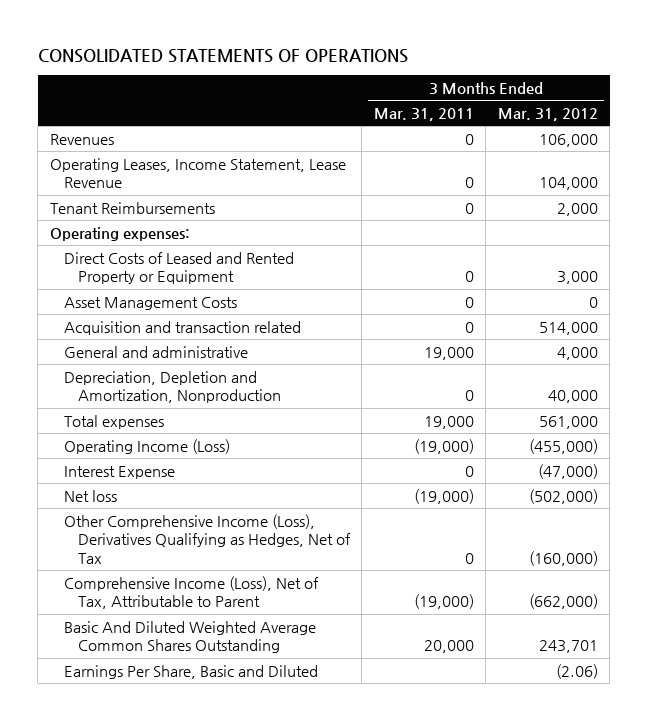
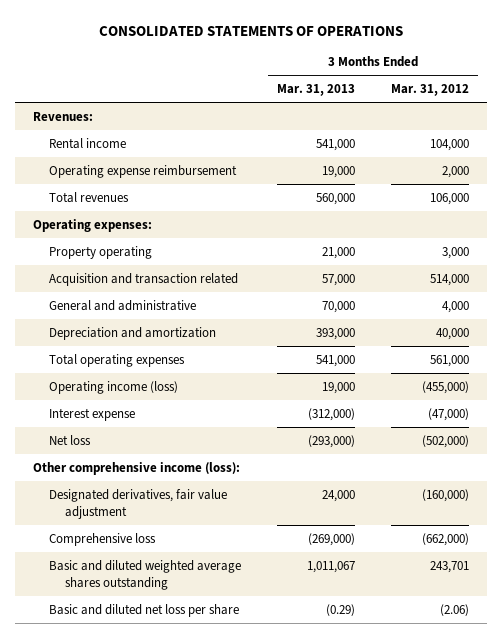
- | 3 Months Ended Mar. 31, 2011 | 3 Months Ended Mar. 31, 2012
+ | 3 Months Ended Mar. 31, 2013 | 3 Months Ended Mar. 31, 2012
- Revenues | 0 | 106,000
- Operating Leases, Income Statement, Lease Revenue | 0 | 104,000
- Tenant Reimbursements | 0 | 2,000
+ Revenues:
+ Rental income | 541,000 | 104,000
+ Operating expense reimbursement | 19,000 | 2,000
+ Total revenues | 560,000 | 106,000
- Direct Costs of Leased and Rented Property or Equipment | 0 | 3,000
- Asset Management Costs | 0 | 0
+ Property operating | 21,000 | 3,000
- Depreciation, Depletion and Amortization, Nonproduction | 0 | 40,000
- Total expenses | 19,000 | 561,000
- Operating Income (Loss) | (19,000) | (455,000)
- Interest Expense | 0 | (47,000)
+ Depreciation and amortization | 393,000 | 40,000
+ Total operating expenses | 541,000 | 561,000
+ Operating income (loss) | 19,000 | (455,000)
+ Interest expense | (312,000) | (47,000)
- Other Comprehensive Income (Loss), Derivatives Qualifying as Hedges, Net of Tax | 0 | (160,000)
- Comprehensive Income (Loss), Net of Tax, Attributable to Parent | (19,000) | (662,000)
- Basic And Diluted Weighted Average Common Shares Outstanding | 20,000 | 243,701
- Earnings Per Share, Basic and Diluted | | (2.06)
+ Other comprehensive income (loss):
+ Designated derivatives, fair value adjustment | 24,000 | (160,000)
+ Comprehensive loss | (269,000) | (662,000)
+ Basic and diluted weighted average shares outstanding | 1,011,067 | 243,701
+ Basic and diluted net loss per share | (0.29) | (2.06)

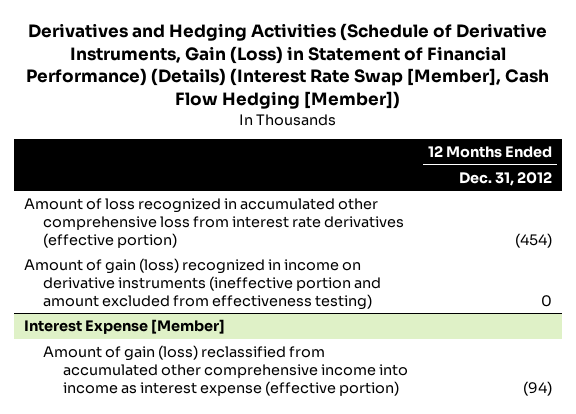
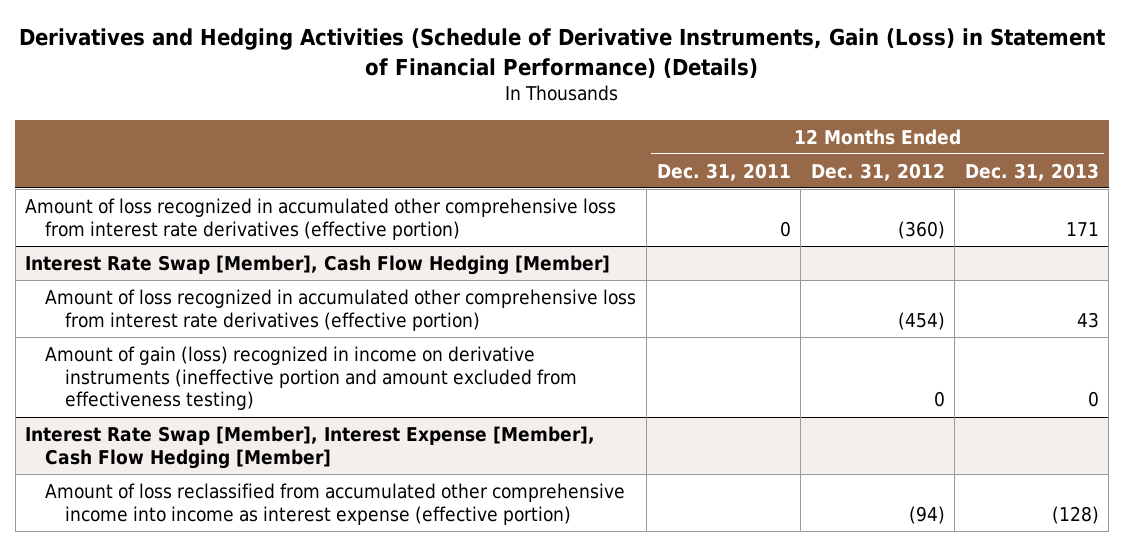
- Derivatives and Hedging Activities (Schedule of Derivative Instruments, Gain (Loss) in Statement of Financial Performance) (Details) (Interest Rate Swap [Member], Cash Flow Hedging [Member])
+ Derivatives and Hedging Activities (Schedule of Derivative Instruments, Gain (Loss) in Statement of Financial Performance) (Details)
- | 12 Months Ended Dec. 31, 2012
+ | 12 Months Ended Dec. 31, 2011 | 12 Months Ended Dec. 31, 2012 | 12 Months Ended Dec. 31, 2013
+ Amount of loss recognized in accumulated other comprehensive loss from interest rate derivatives (effective portion) | 0 | (360) | 171
+ Interest Rate Swap [Member], Cash Flow Hedging [Member]
- Interest Expense [Member]
- Amount of gain (loss) reclassified from accumulated other comprehensive income into income as interest expense (effective portion) | (94)
+ Interest Rate Swap [Member], Interest Expense [Member], Cash Flow Hedging [Member]
+ Amount of loss reclassified from accumulated other comprehensive income into income as interest expense (effective portion) | | (94) | (128)

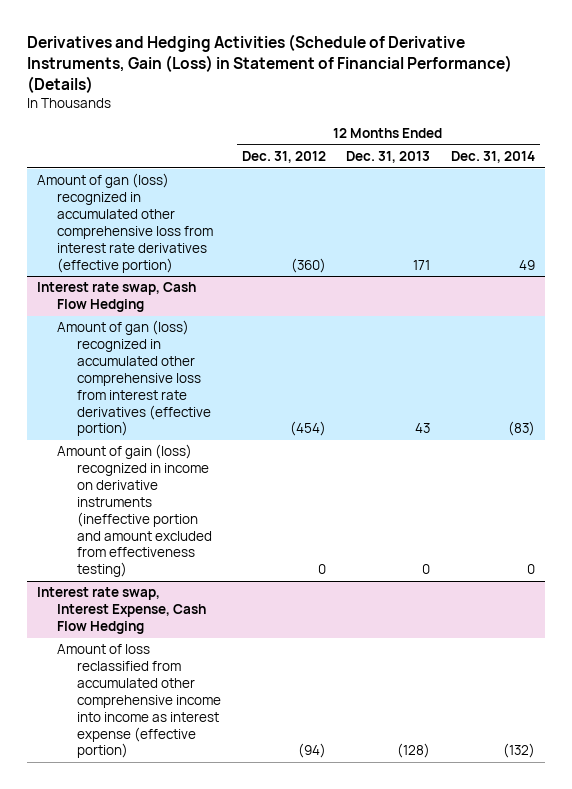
- | 12 Months Ended Dec. 31, 2011 | 12 Months Ended Dec. 31, 2012 | 12 Months Ended Dec. 31, 2013
+ | 12 Months Ended Dec. 31, 2012 | 12 Months Ended Dec. 31, 2013 | 12 Months Ended Dec. 31, 2014
- Amount of loss recognized in accumulated other comprehensive loss from interest rate derivatives (effective portion) | 0 | (360) | 171
- Interest Rate Swap [Member], Cash Flow Hedging [Member]
- Amount of loss recognized in accumulated other comprehensive loss from interest rate derivatives (effective portion) | | (454) | 43
+ Amount of gan (loss) recognized in accumulated other comprehensive loss from interest rate derivatives (effective portion) | (360) | 171 | 49
+ Interest rate swap, Cash Flow Hedging
+ Amount of gan (loss) recognized in accumulated other comprehensive loss from interest rate derivatives (effective portion) | (454) | 43 | (83)
- Interest Rate Swap [Member], Interest Expense [Member], Cash Flow Hedging [Member]
+ Interest rate swap, Interest Expense, Cash Flow Hedging

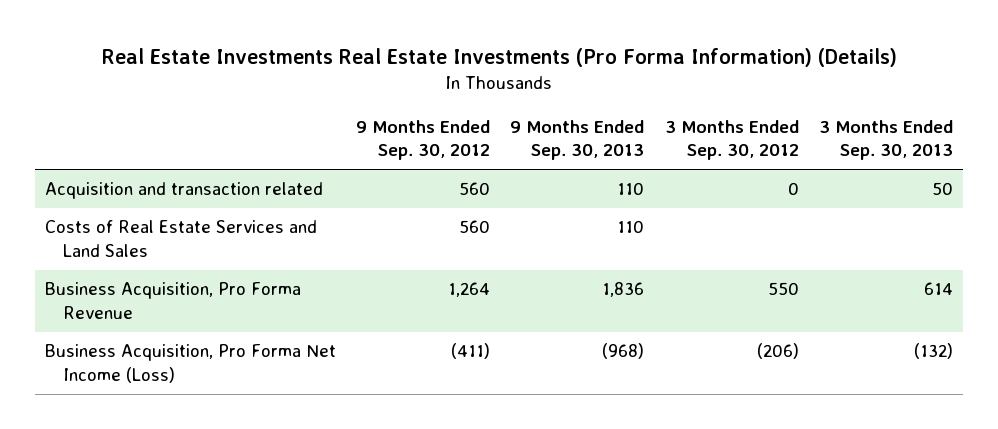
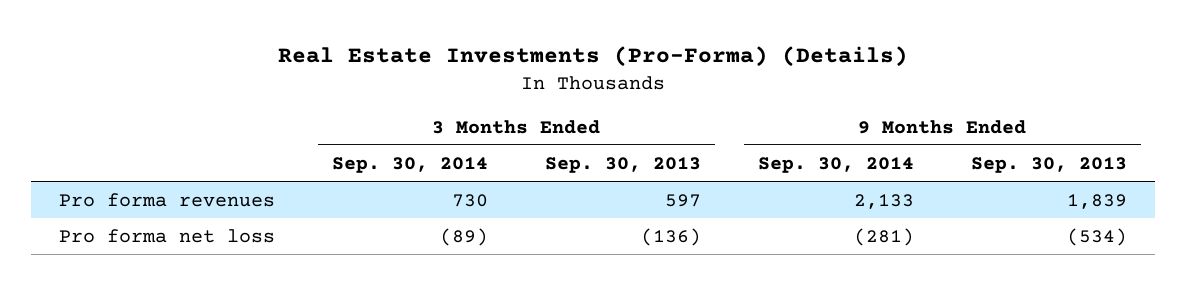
- Real Estate Investments Real Estate Investments (Pro Forma Information) (Details)
+ Real Estate Investments (Pro-Forma) (Details)
- | 9 Months Ended Sep. 30, 2012 | 9 Months Ended Sep. 30, 2013 | 3 Months Ended Sep. 30, 2012 | 3 Months Ended Sep. 30, 2013
+ | 3 Months Ended Sep. 30, 2014 | 3 Months Ended Sep. 30, 2013 | 9 Months Ended Sep. 30, 2014 | 9 Months Ended Sep. 30, 2013
- Acquisition and transaction related | 560 | 110 | 0 | 50
- Costs of Real Estate Services and Land Sales | 560 | 110 | |
- Business Acquisition, Pro Forma Revenue | 1,264 | 1,836 | 550 | 614
- Business Acquisition, Pro Forma Net Income (Loss) | (411) | (968) | (206) | (132)
+ Pro forma revenues | 730 | 597 | 2,133 | 1,839
+ Pro forma net loss | (89) | (136) | (281) | (534)

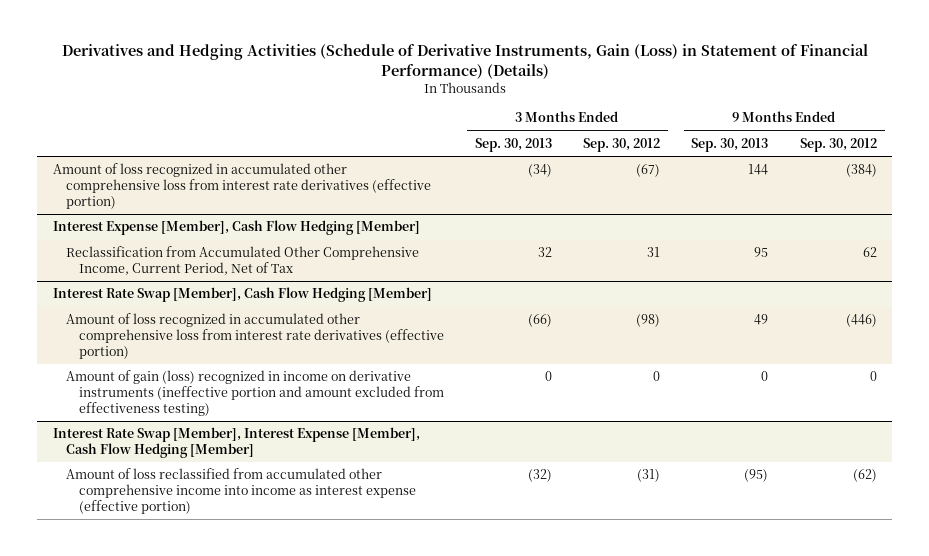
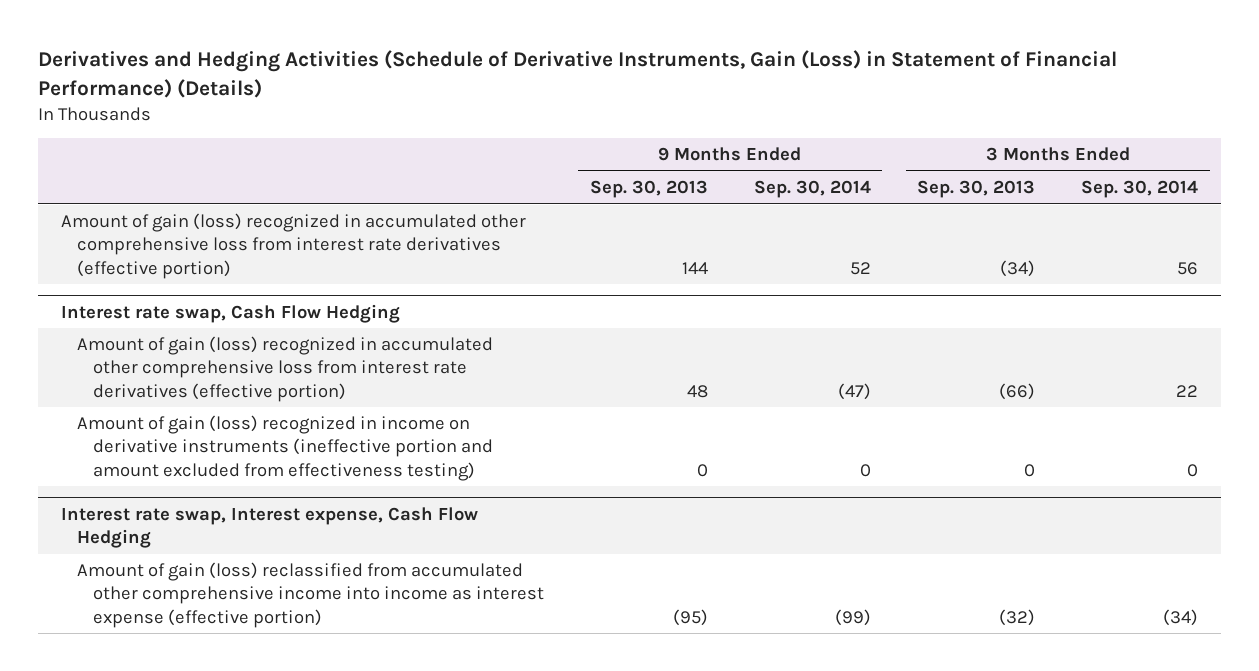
- | 3 Months Ended Sep. 30, 2013 | 3 Months Ended Sep. 30, 2012 | 9 Months Ended Sep. 30, 2013 | 9 Months Ended Sep. 30, 2012
+ | 9 Months Ended Sep. 30, 2013 | 9 Months Ended Sep. 30, 2014 | 3 Months Ended Sep. 30, 2013 | 3 Months Ended Sep. 30, 2014
- Amount of loss recognized in accumulated other comprehensive loss from interest rate derivatives (effective portion) | (34) | (67) | 144 | (384)
- Interest Expense [Member], Cash Flow Hedging [Member]
- Reclassification from Accumulated Other Comprehensive Income, Current Period, Net of Tax | 32 | 31 | 95 | 62
- Interest Rate Swap [Member], Cash Flow Hedging [Member]
- Amount of loss recognized in accumulated other comprehensive loss from interest rate derivatives (effective portion) | (66) | (98) | 49 | (446)
+ Amount of gain (loss) recognized in accumulated other comprehensive loss from interest rate derivatives (effective portion) | 144 | 52 | (34) | 56
+ Interest rate swap, Cash Flow Hedging
+ Amount of gain (loss) recognized in accumulated other comprehensive loss from interest rate derivatives (effective portion) | 48 | (47) | (66) | 22
- Interest Rate Swap [Member], Interest Expense [Member], Cash Flow Hedging [Member]
- Amount of loss reclassified from accumulated other comprehensive income into income as interest expense (effective portion) | (32) | (31) | (95) | (62)
+ Interest rate swap, Interest expense, Cash Flow Hedging
+ Amount of gain (loss) reclassified from accumulated other comprehensive income into income as interest expense (effective portion) | (95) | (99) | (32) | (34)

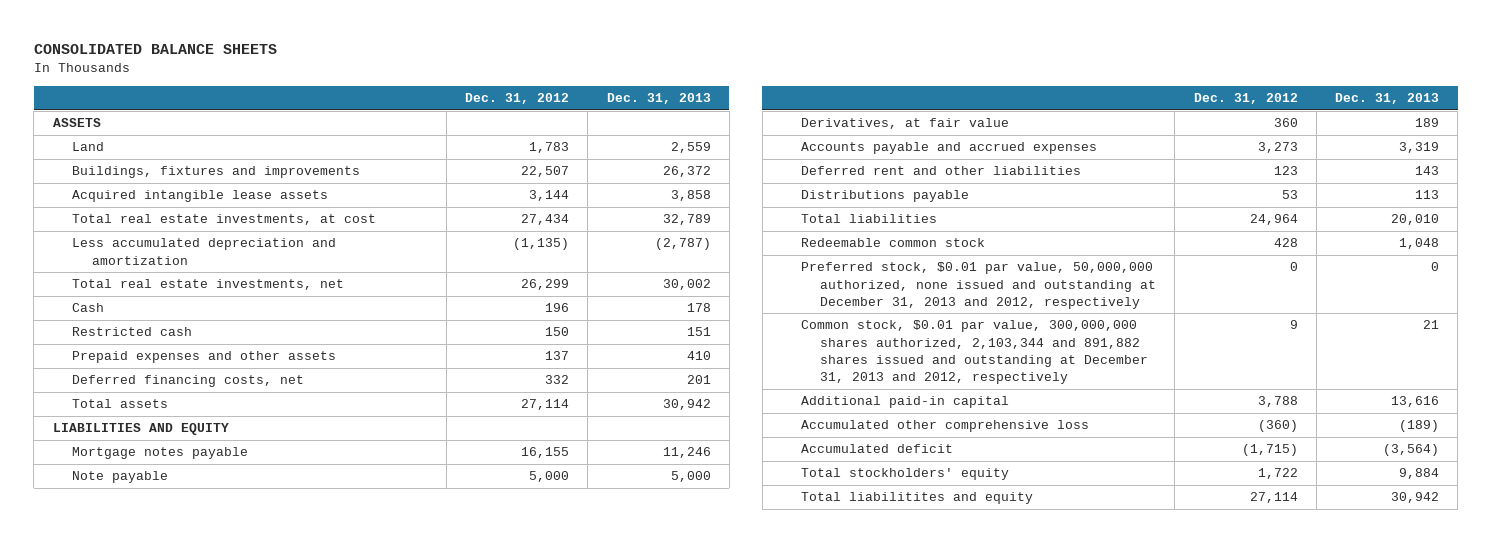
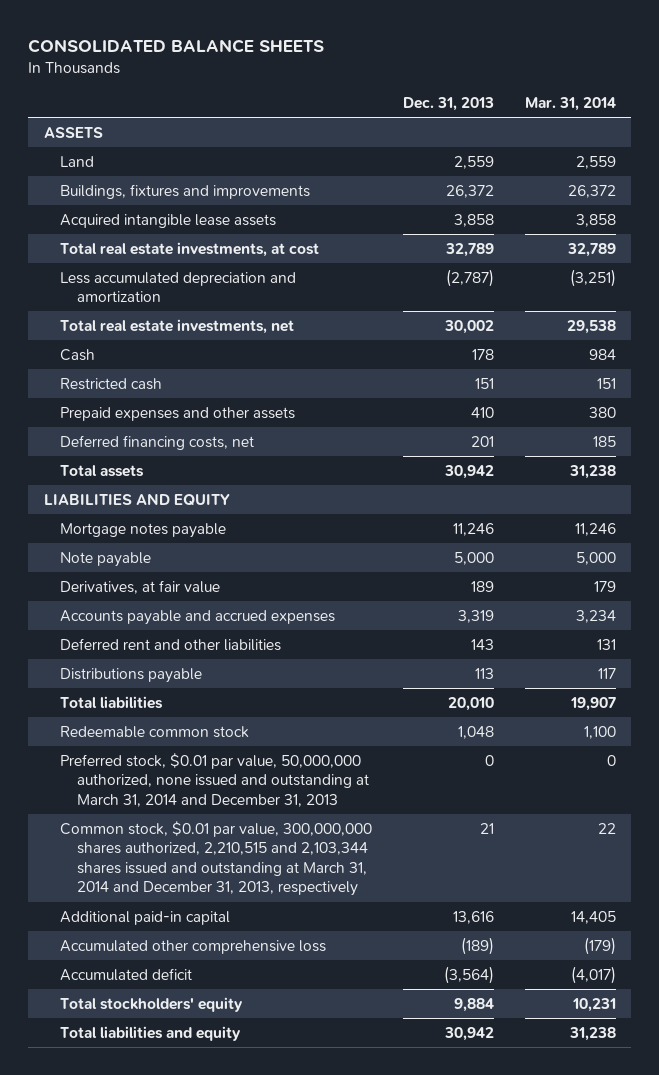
- | Dec. 31, 2012 | Dec. 31, 2013
+ | Dec. 31, 2013 | Mar. 31, 2014
- Preferred stock, $0.01 par value, 50,000,000 authorized, none issued and outstanding at December 31, 2013 and 2012, respectively | 0 | 0
- Common stock, $0.01 par value, 300,000,000 shares authorized, 2,103,344 and 891,882 shares issued and outstanding at December 31, 2013 and 2012, respectively | 9 | 21
+ Preferred stock, $0.01 par value, 50,000,000 authorized, none issued and outstanding at March 31, 2014 and December 31, 2013 | 0 | 0
+ Common stock, $0.01 par value, 300,000,000 shares authorized, 2,210,515 and 2,103,344 shares issued and outstanding at March 31, 2014 and December 31, 2013, respectively | 21 | 22
- Total liabilitites and equity | 27,114 | 30,942
+ Total liabilities and equity | 30,942 | 31,238

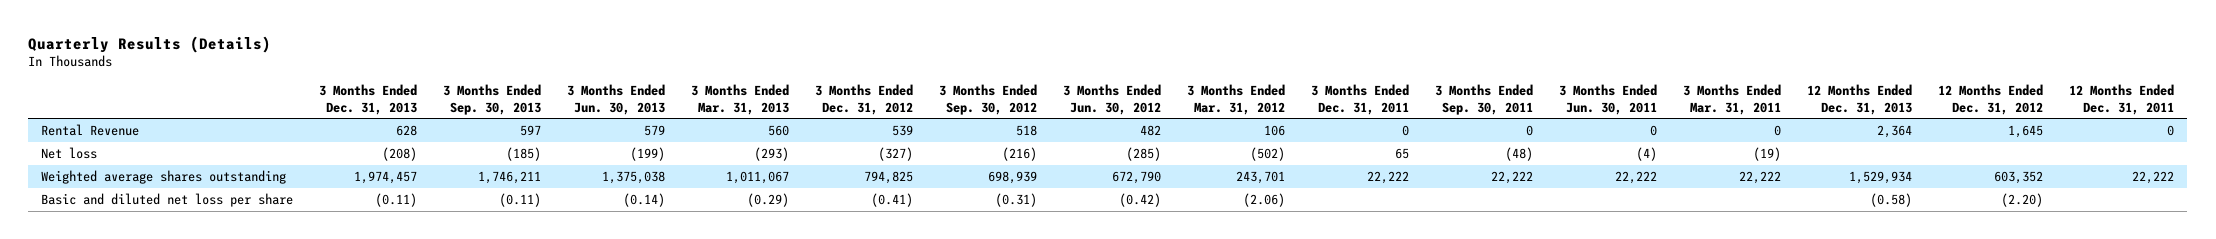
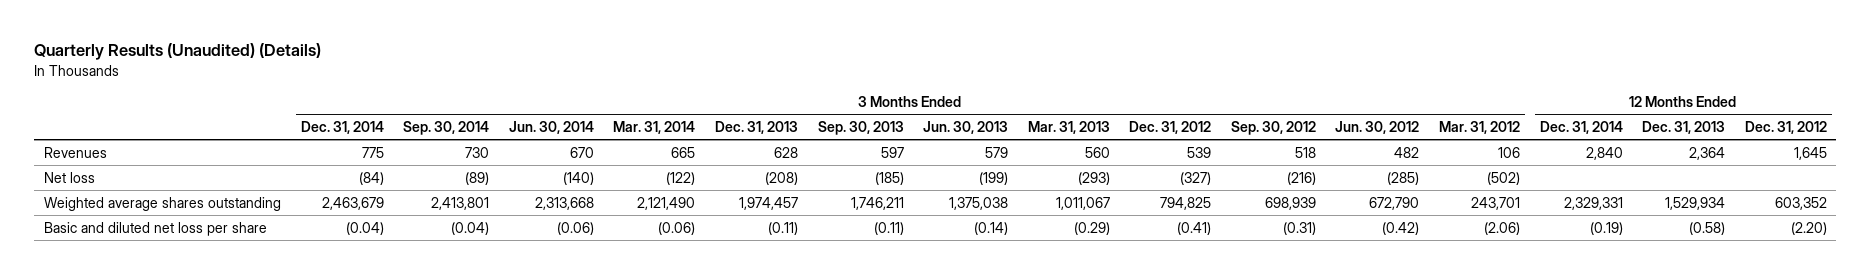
- Quarterly Results (Details)
+ Quarterly Results (Unaudited) (Details)
- | 3 Months Ended Dec. 31, 2013 | 3 Months Ended Sep. 30, 2013 | 3 Months Ended Jun. 30, 2013 | 3 Months Ended Mar. 31, 2013 | 3 Months Ended Dec. 31, 2012 | 3 Months Ended Sep. 30, 2012 | 3 Months Ended Jun. 30, 2012 | 3 Months Ended Mar. 31, 2012 | 3 Months Ended Dec. 31, 2011 | 3 Months Ended Sep. 30, 2011 | 3 Months Ended Jun. 30, 2011 | 3 Months Ended Mar. 31, 2011 | 12 Months Ended Dec. 31, 2013 | 12 Months Ended Dec. 31, 2012 | 12 Months Ended Dec. 31, 2011
+ | 3 Months Ended Dec. 31, 2014 | 3 Months Ended Sep. 30, 2014 | 3 Months Ended Jun. 30, 2014 | 3 Months Ended Mar. 31, 2014 | 3 Months Ended Dec. 31, 2013 | 3 Months Ended Sep. 30, 2013 | 3 Months Ended Jun. 30, 2013 | 3 Months Ended Mar. 31, 2013 | 3 Months Ended Dec. 31, 2012 | 3 Months Ended Sep. 30, 2012 | 3 Months Ended Jun. 30, 2012 | 3 Months Ended Mar. 31, 2012 | 12 Months Ended Dec. 31, 2014 | 12 Months Ended Dec. 31, 2013 | 12 Months Ended Dec. 31, 2012
- Rental Revenue | 628 | 597 | 579 | 560 | 539 | 518 | 482 | 106 | 0 | 0 | 0 | 0 | 2,364 | 1,645 | 0
+ Revenues | 775 | 730 | 670 | 665 | 628 | 597 | 579 | 560 | 539 | 518 | 482 | 106 | 2,840 | 2,364 | 1,645

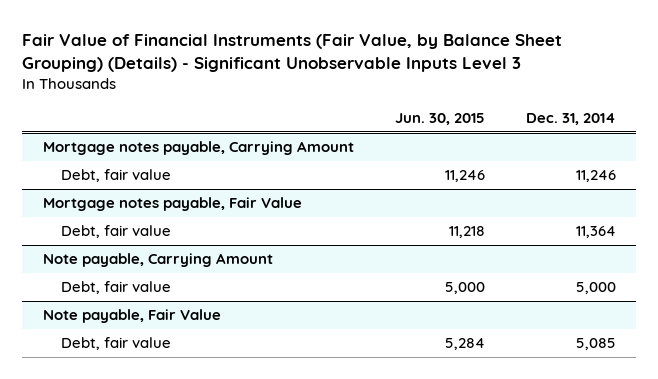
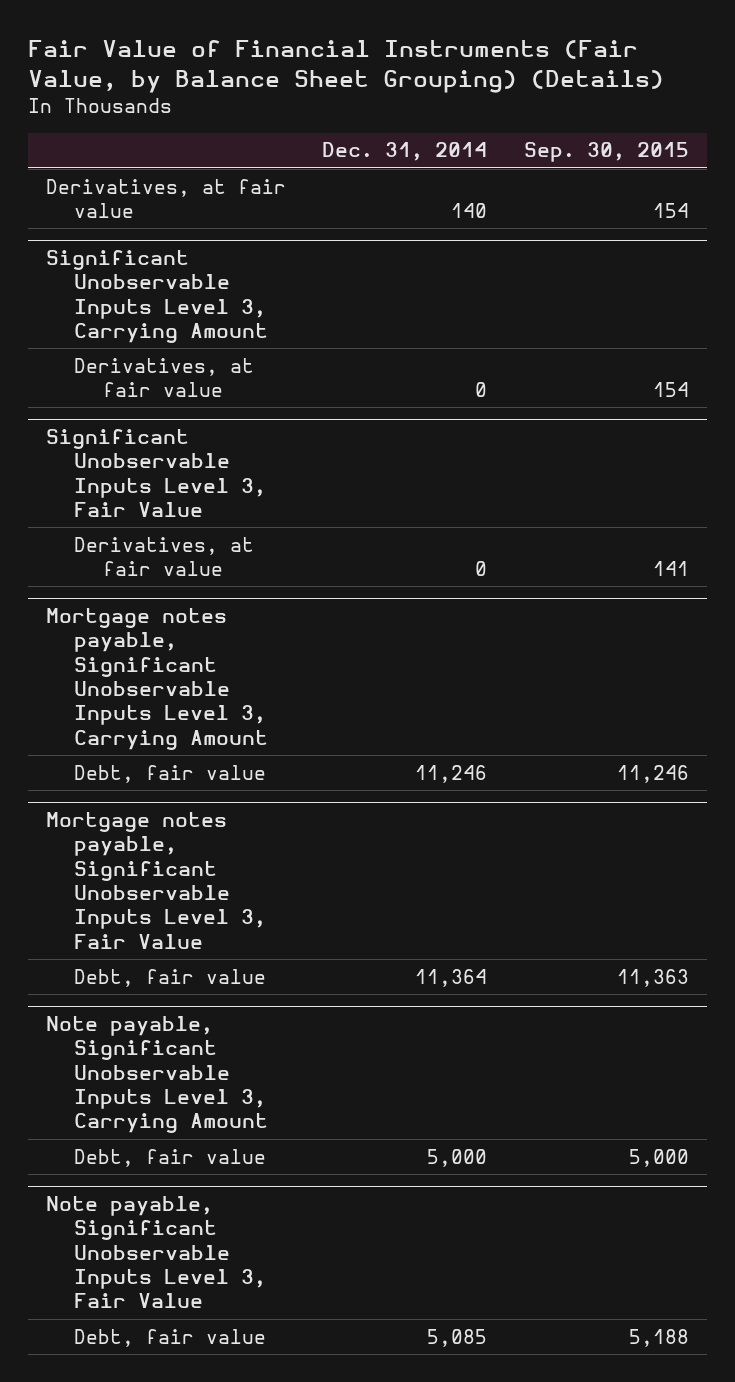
- Fair Value of Financial Instruments (Fair Value, by Balance Sheet Grouping) (Details) - Significant Unobservable Inputs Level 3
+ Fair Value of Financial Instruments (Fair Value, by Balance Sheet Grouping) (Details)
- | Jun. 30, 2015 | Dec. 31, 2014
+ | Dec. 31, 2014 | Sep. 30, 2015
- Mortgage notes payable, Carrying Amount
+ Derivatives, at fair value | 140 | 154
+ Significant Unobservable Inputs Level 3, Carrying Amount
+ Derivatives, at fair value | 0 | 154
+ Significant Unobservable Inputs Level 3, Fair Value
+ Derivatives, at fair value | 0 | 141
+ Mortgage notes payable, Significant Unobservable Inputs Level 3, Carrying Amount
- Mortgage notes payable, Fair Value
+ Mortgage notes payable, Significant Unobservable Inputs Level 3, Fair Value
- Note payable, Carrying Amount
+ Note payable, Significant Unobservable Inputs Level 3, Carrying Amount
- Note payable, Fair Value
+ Note payable, Significant Unobservable Inputs Level 3, Fair Value

